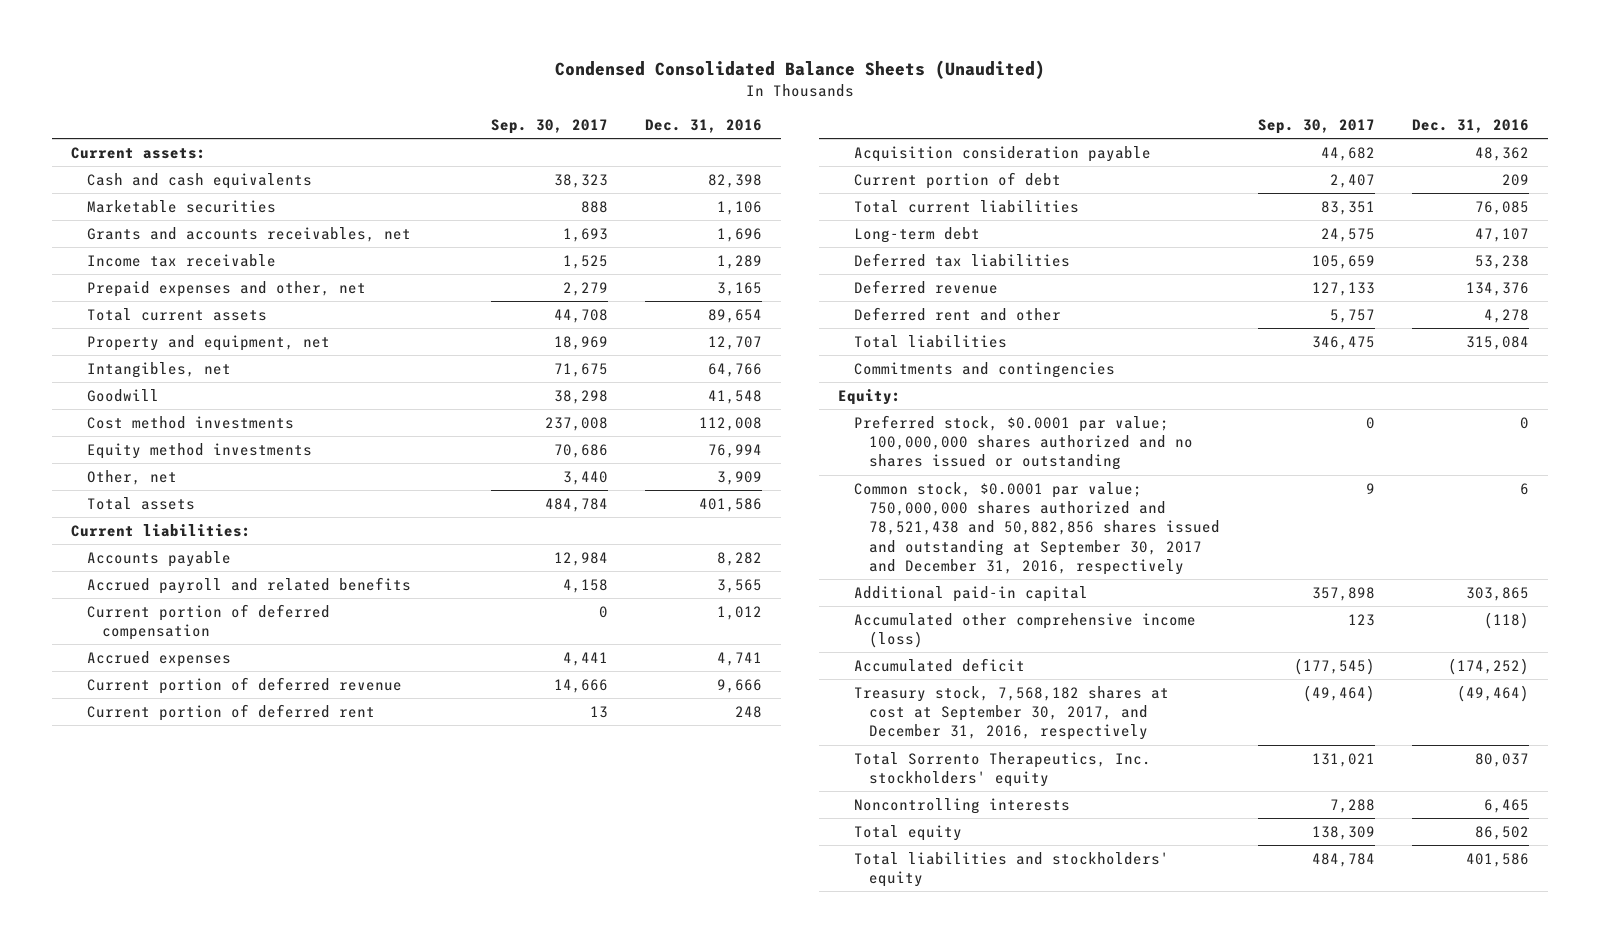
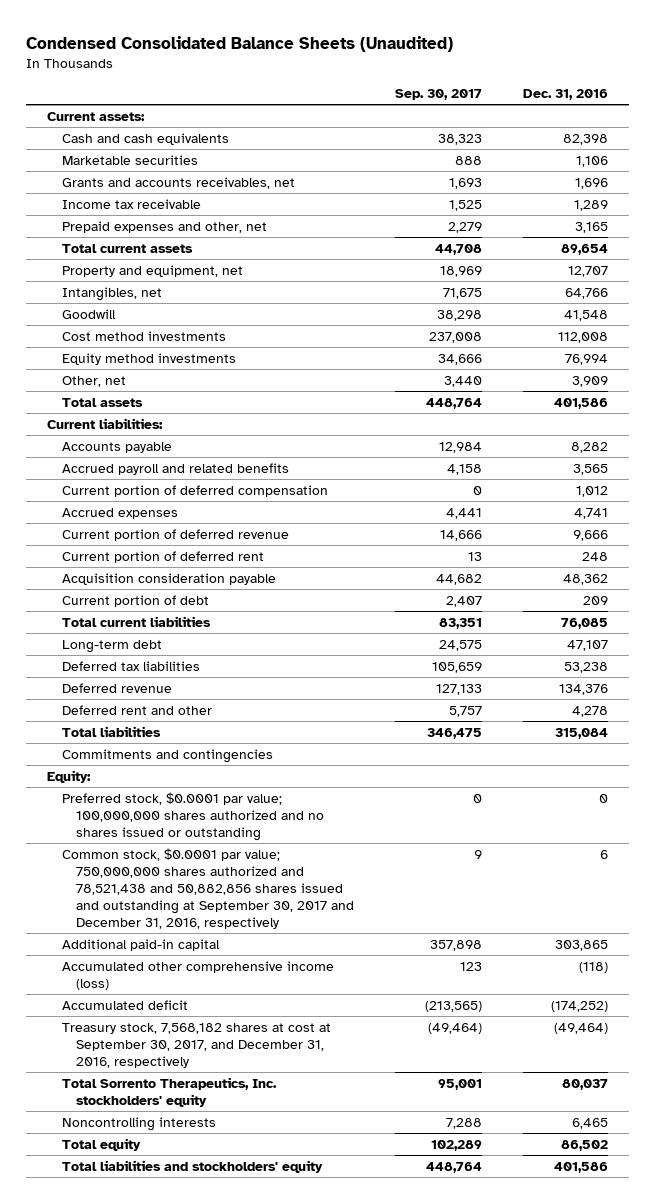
- Equity method investments | 70,686 | 76,994
+ Equity method investments | 34,666 | 76,994
- Total assets | 484,784 | 401,586
+ Total assets | 448,764 | 401,586
- Accumulated deficit | (177,545) | (174,252)
+ Accumulated deficit | (213,565) | (174,252)
- Total Sorrento Therapeutics, Inc. stockholders' equity | 131,021 | 80,037
+ Total Sorrento Therapeutics, Inc. stockholders' equity | 95,001 | 80,037
- Total equity | 138,309 | 86,502
- Total liabilities and stockholders' equity | 484,784 | 401,586
+ Total equity | 102,289 | 86,502
+ Total liabilities and stockholders' equity | 448,764 | 401,586

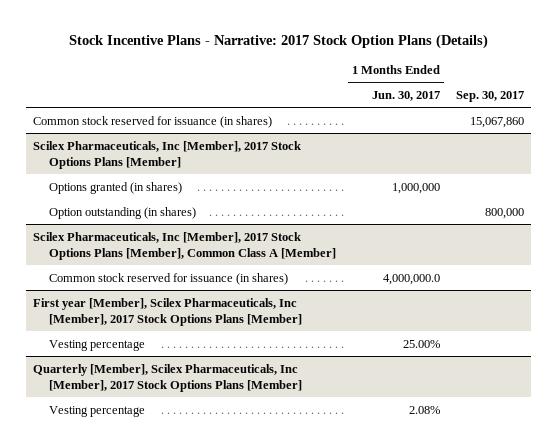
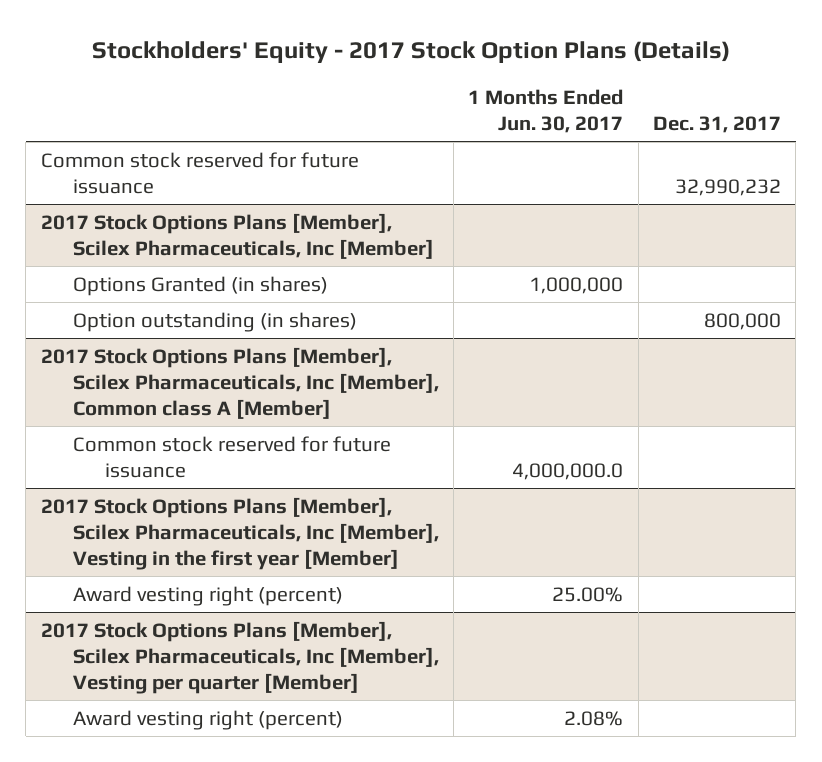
- Stock Incentive Plans - Narrative: 2017 Stock Option Plans (Details)
+ Stockholders' Equity - 2017 Stock Option Plans (Details)
- | 1 Months Ended Jun. 30, 2017 | Sep. 30, 2017
+ | 1 Months Ended Jun. 30, 2017 | Dec. 31, 2017
- Common stock reserved for issuance (in shares) | | 15,067,860
- Scilex Pharmaceuticals, Inc [Member], 2017 Stock Options Plans [Member]
- Options granted (in shares) | 1,000,000 |
+ Common stock reserved for future issuance | | 32,990,232
+ 2017 Stock Options Plans [Member], Scilex Pharmaceuticals, Inc [Member]
+ Options Granted (in shares) | 1,000,000 |
- Scilex Pharmaceuticals, Inc [Member], 2017 Stock Options Plans [Member], Common Class A [Member]
- Common stock reserved for issuance (in shares) | 4,000,000.0 |
- First year [Member], Scilex Pharmaceuticals, Inc [Member], 2017 Stock Options Plans [Member]
- Vesting percentage | 25.00% |
- Quarterly [Member], Scilex Pharmaceuticals, Inc [Member], 2017 Stock Options Plans [Member]
- Vesting percentage | 2.08% |
+ 2017 Stock Options Plans [Member], Scilex Pharmaceuticals, Inc [Member], Common class A [Member]
+ Common stock reserved for future issuance | 4,000,000.0 |
+ 2017 Stock Options Plans [Member], Scilex Pharmaceuticals, Inc [Member], Vesting in the first year [Member]
+ Award vesting right (percent) | 25.00% |
+ 2017 Stock Options Plans [Member], Scilex Pharmaceuticals, Inc [Member], Vesting per quarter [Member]
+ Award vesting right (percent) | 2.08% |

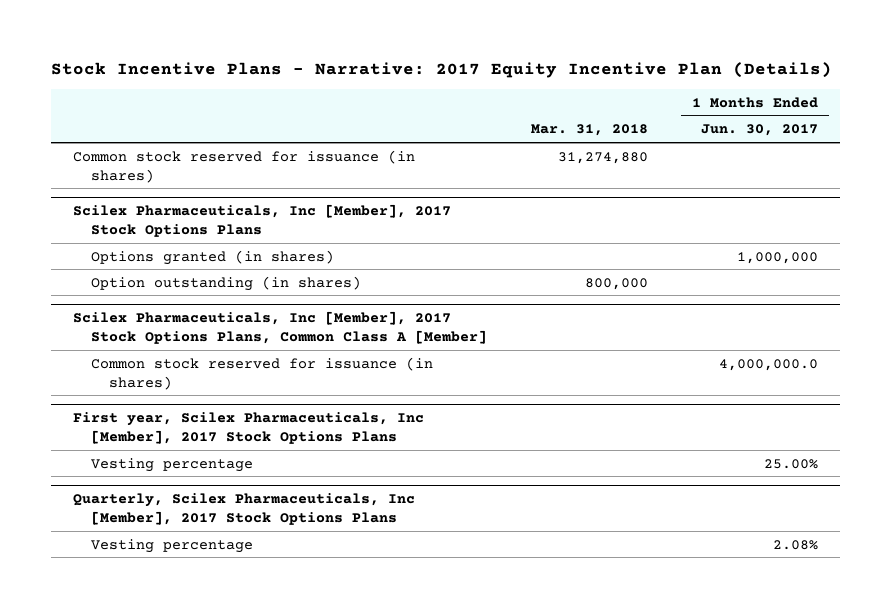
- Stockholders' Equity - 2017 Stock Option Plans (Details)
+ Stock Incentive Plans - Narrative: 2017 Equity Incentive Plan (Details)
- | 1 Months Ended Jun. 30, 2017 | Dec. 31, 2017
+ | Mar. 31, 2018 | 1 Months Ended Jun. 30, 2017
- Common stock reserved for future issuance | | 32,990,232
- 2017 Stock Options Plans [Member], Scilex Pharmaceuticals, Inc [Member]
- Options Granted (in shares) | 1,000,000 |
+ Common stock reserved for issuance (in shares) | 31,274,880 |
+ Scilex Pharmaceuticals, Inc [Member], 2017 Stock Options Plans
+ Options granted (in shares) | | 1,000,000
- 2017 Stock Options Plans [Member], Scilex Pharmaceuticals, Inc [Member], Common class A [Member]
- Common stock reserved for future issuance | 4,000,000.0 |
- 2017 Stock Options Plans [Member], Scilex Pharmaceuticals, Inc [Member], Vesting in the first year [Member]
- Award vesting right (percent) | 25.00% |
- 2017 Stock Options Plans [Member], Scilex Pharmaceuticals, Inc [Member], Vesting per quarter [Member]
- Award vesting right (percent) | 2.08% |
+ Scilex Pharmaceuticals, Inc [Member], 2017 Stock Options Plans, Common Class A [Member]
+ Common stock reserved for issuance (in shares) | | 4,000,000.0
+ First year, Scilex Pharmaceuticals, Inc [Member], 2017 Stock Options Plans
+ Vesting percentage | | 25.00%
+ Quarterly, Scilex Pharmaceuticals, Inc [Member], 2017 Stock Options Plans
+ Vesting percentage | | 2.08%

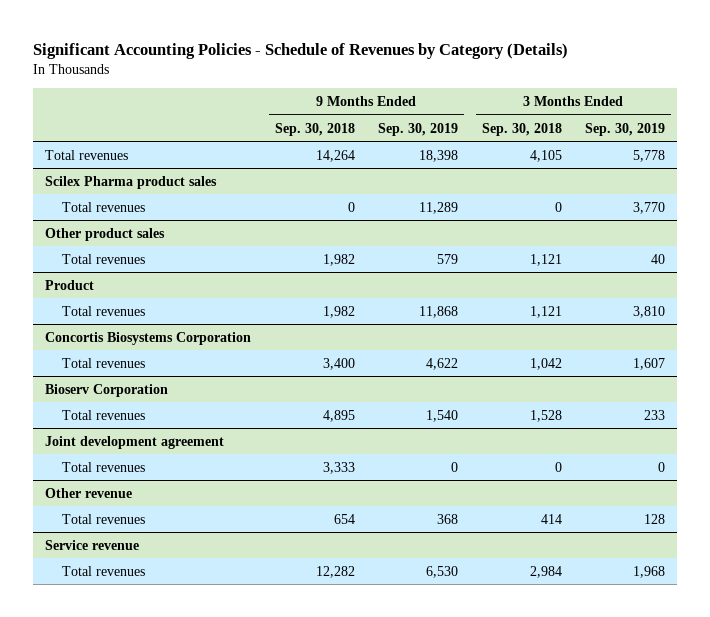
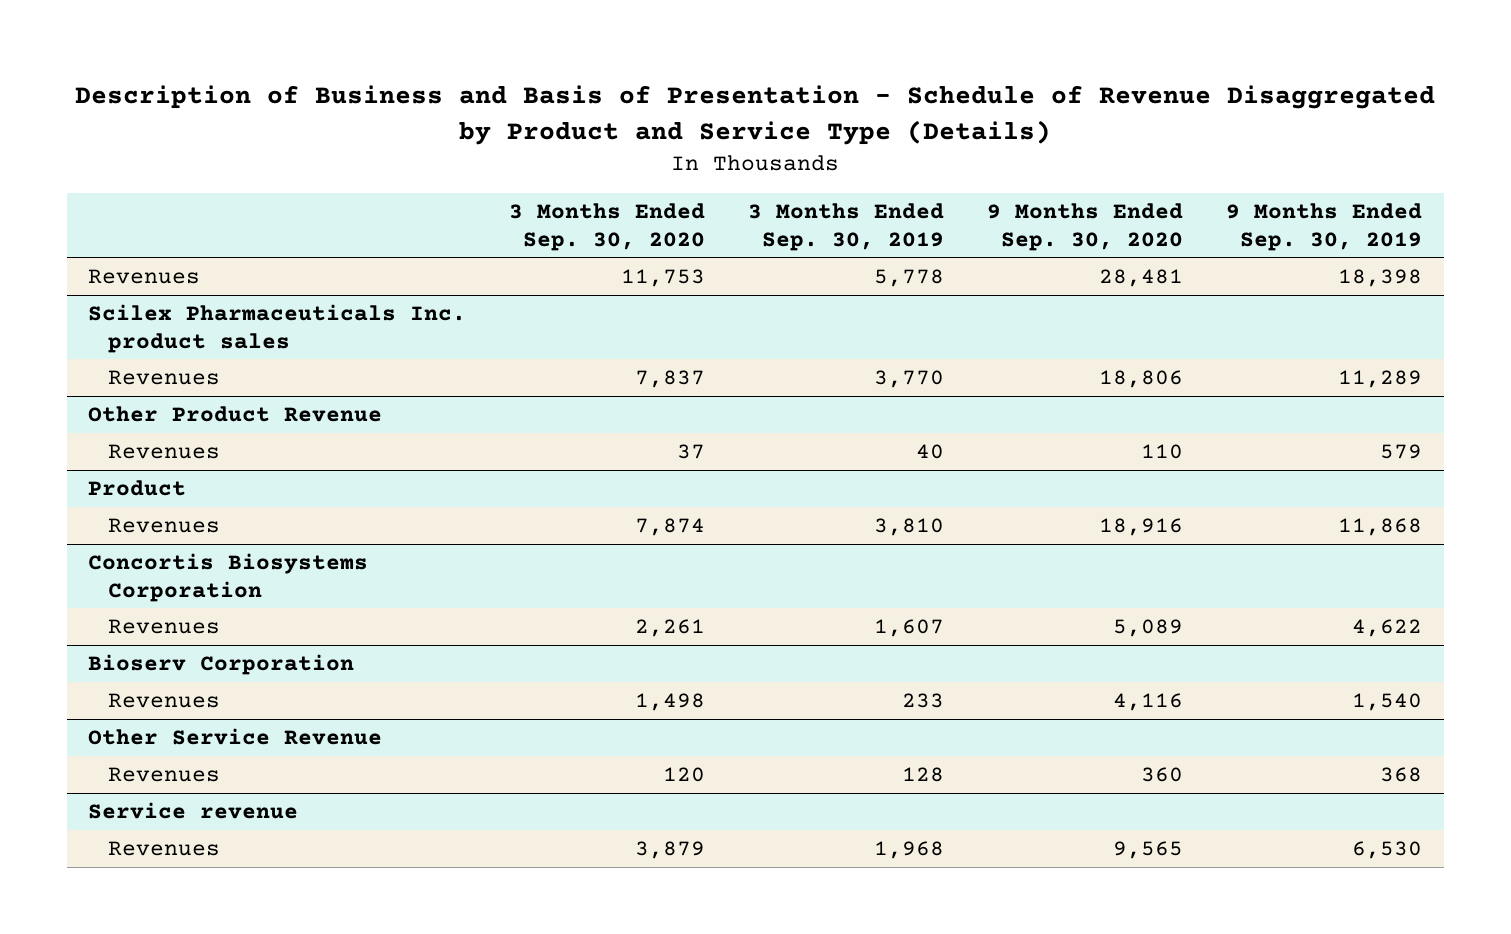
- Significant Accounting Policies - Schedule of Revenues by Category (Details)
+ Description of Business and Basis of Presentation - Schedule of Revenue Disaggregated by Product and Service Type (Details)
- | 9 Months Ended Sep. 30, 2018 | 9 Months Ended Sep. 30, 2019 | 3 Months Ended Sep. 30, 2018 | 3 Months Ended Sep. 30, 2019
+ | 3 Months Ended Sep. 30, 2020 | 3 Months Ended Sep. 30, 2019 | 9 Months Ended Sep. 30, 2020 | 9 Months Ended Sep. 30, 2019
- Total revenues | 14,264 | 18,398 | 4,105 | 5,778
- Scilex Pharma product sales
- Total revenues | 0 | 11,289 | 0 | 3,770
- Other product sales
- Total revenues | 1,982 | 579 | 1,121 | 40
+ Revenues | 11,753 | 5,778 | 28,481 | 18,398
+ Scilex Pharmaceuticals Inc. product sales
+ Revenues | 7,837 | 3,770 | 18,806 | 11,289
+ Other Product Revenue
+ Revenues | 37 | 40 | 110 | 579
@ Product
- Total revenues | 1,982 | 11,868 | 1,121 | 3,810
+ Revenues | 7,874 | 3,810 | 18,916 | 11,868
@ Concortis Biosystems Corporation
- Total revenues | 3,400 | 4,622 | 1,042 | 1,607
+ Revenues | 2,261 | 1,607 | 5,089 | 4,622
@ Bioserv Corporation
- Total revenues | 4,895 | 1,540 | 1,528 | 233
- Joint development agreement
- Total revenues | 3,333 | 0 | 0 | 0
- Other revenue
- Total revenues | 654 | 368 | 414 | 128
@ Bioserv Corporation
+ Revenues | 1,498 | 233 | 4,116 | 1,540
+ Other Service Revenue
+ Revenues | 120 | 128 | 360 | 368
@ Service revenue
- Total revenues | 12,282 | 6,530 | 2,984 | 1,968
+ Revenues | 3,879 | 1,968 | 9,565 | 6,530

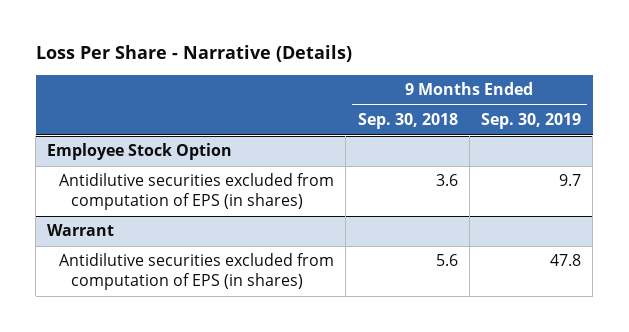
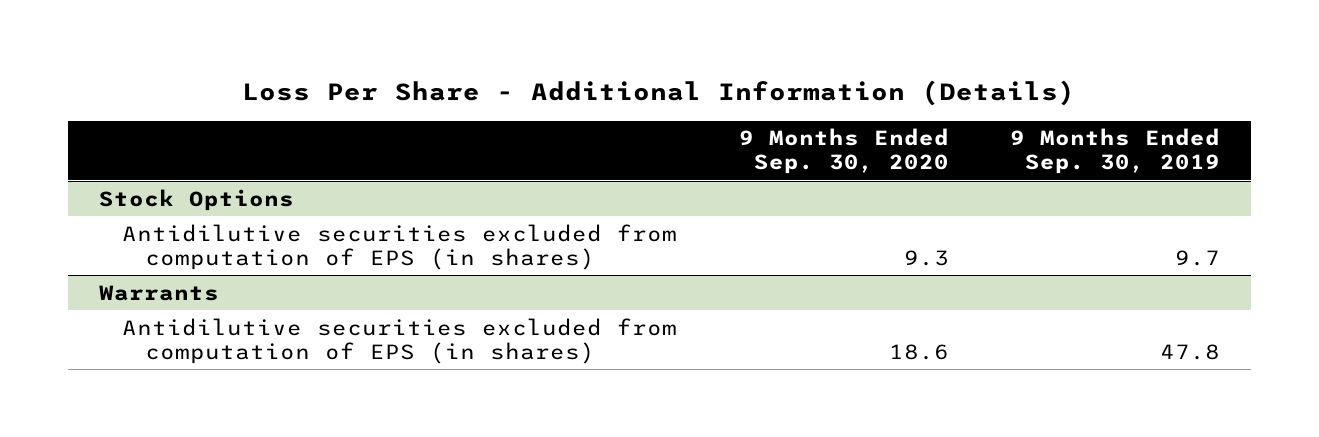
- Loss Per Share - Narrative (Details)
+ Loss Per Share - Additional Information (Details)
- | 9 Months Ended Sep. 30, 2018 | 9 Months Ended Sep. 30, 2019
+ | 9 Months Ended Sep. 30, 2020 | 9 Months Ended Sep. 30, 2019
- Employee Stock Option
+ Stock Options
- Warrant
+ Warrants

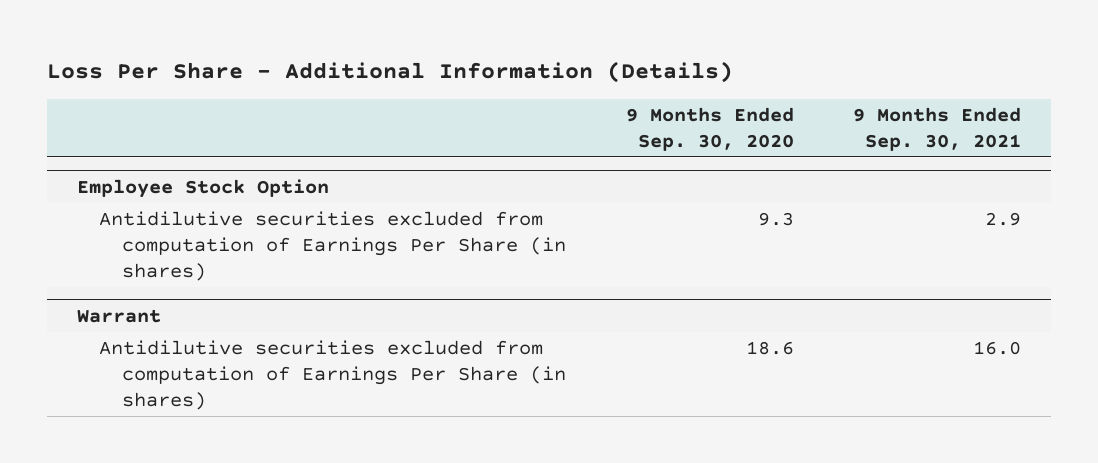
- | 9 Months Ended Sep. 30, 2020 | 9 Months Ended Sep. 30, 2019
+ | 9 Months Ended Sep. 30, 2020 | 9 Months Ended Sep. 30, 2021
- Stock Options
- Antidilutive securities excluded from computation of EPS (in shares) | 9.3 | 9.7
- Warrants
- Antidilutive securities excluded from computation of EPS (in shares) | 18.6 | 47.8
+ Employee Stock Option
+ Antidilutive securities excluded from computation of Earnings Per Share (in shares) | 9.3 | 2.9
+ Warrant
+ Antidilutive securities excluded from computation of Earnings Per Share (in shares) | 18.6 | 16.0

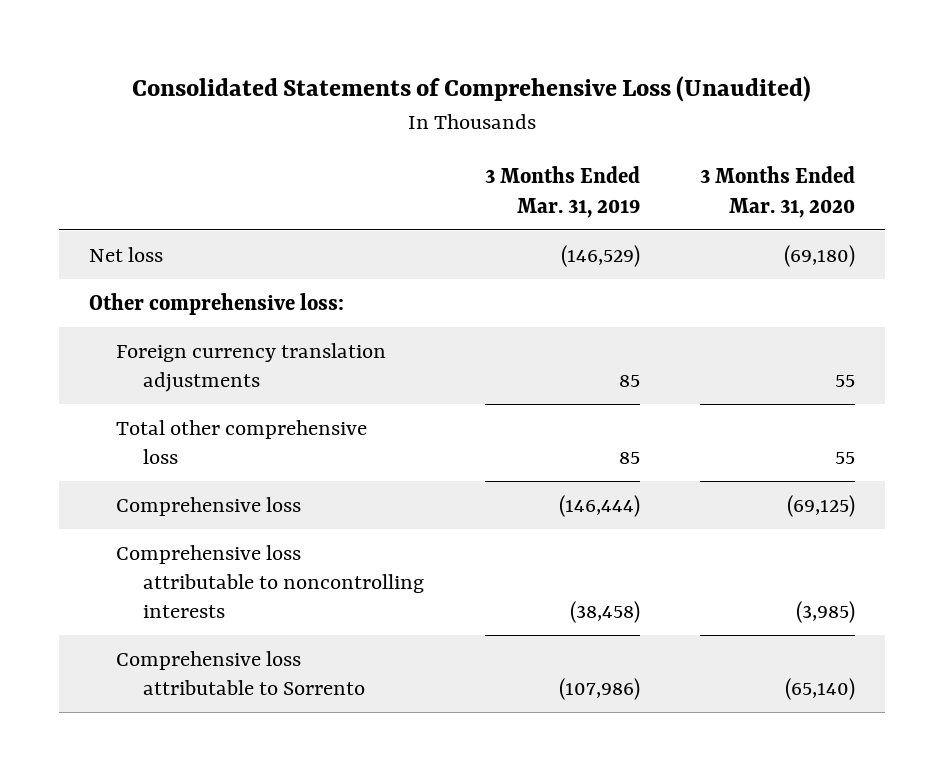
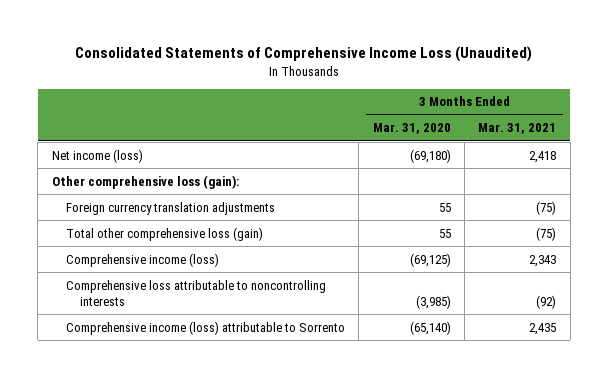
- Consolidated Statements of Comprehensive Loss (Unaudited)
+ Consolidated Statements of Comprehensive Income Loss (Unaudited)
- | 3 Months Ended Mar. 31, 2019 | 3 Months Ended Mar. 31, 2020
+ | 3 Months Ended Mar. 31, 2020 | 3 Months Ended Mar. 31, 2021
- Net loss | (146,529) | (69,180)
- Other comprehensive loss:
+ Net income (loss) | (69,180) | 2,418
+ Other comprehensive loss (gain):
- Total other comprehensive loss | 85 | 55
- Comprehensive loss | (146,444) | (69,125)
+ Total other comprehensive loss (gain) | 55 | (75)
+ Comprehensive income (loss) | (69,125) | 2,343
- Comprehensive loss attributable to Sorrento | (107,986) | (65,140)
+ Comprehensive income (loss) attributable to Sorrento | (65,140) | 2,435

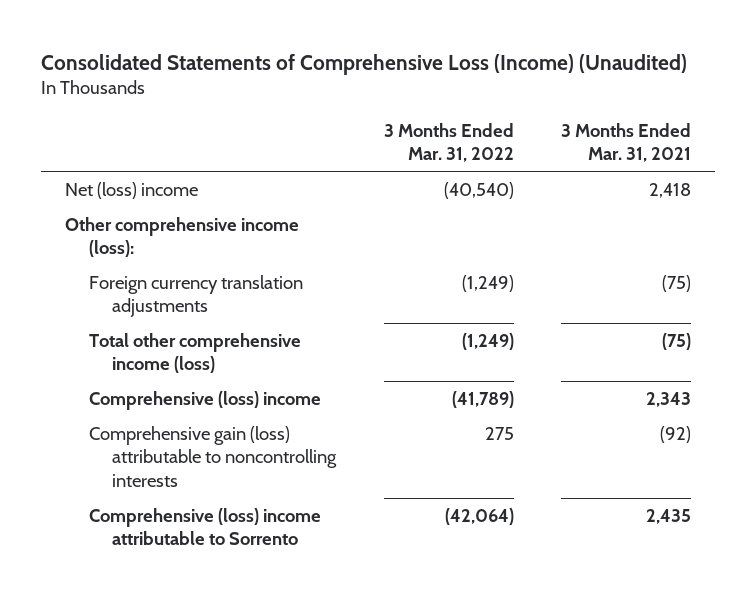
- Consolidated Statements of Comprehensive Income Loss (Unaudited)
+ Consolidated Statements of Comprehensive Loss (Income) (Unaudited)
- | 3 Months Ended Mar. 31, 2020 | 3 Months Ended Mar. 31, 2021
+ | 3 Months Ended Mar. 31, 2022 | 3 Months Ended Mar. 31, 2021
- Net income (loss) | (69,180) | 2,418
- Other comprehensive loss (gain):
+ Net (loss) income | (40,540) | 2,418
+ Other comprehensive income (loss):
- Total other comprehensive loss (gain) | 55 | (75)
- Comprehensive income (loss) | (69,125) | 2,343
- Comprehensive loss attributable to noncontrolling interests | (3,985) | (92)
- Comprehensive income (loss) attributable to Sorrento | (65,140) | 2,435
+ Total other comprehensive income (loss) | (1,249) | (75)
+ Comprehensive (loss) income | (41,789) | 2,343
+ Comprehensive gain (loss) attributable to noncontrolling interests | 275 | (92)
+ Comprehensive (loss) income attributable to Sorrento | (42,064) | 2,435

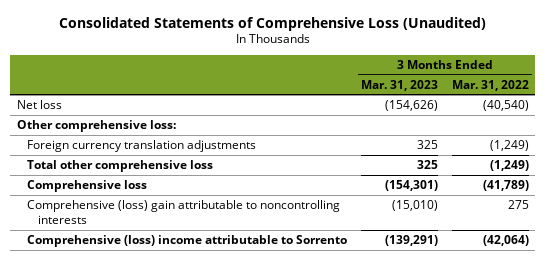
- Consolidated Statements of Comprehensive Loss (Income) (Unaudited)
+ Consolidated Statements of Comprehensive Loss (Unaudited)
- | 3 Months Ended Mar. 31, 2022 | 3 Months Ended Mar. 31, 2021
+ | 3 Months Ended Mar. 31, 2023 | 3 Months Ended Mar. 31, 2022
- Net (loss) income | (40,540) | 2,418
- Other comprehensive income (loss):
+ Net loss | (154,626) | (40,540)
+ Other comprehensive loss:
- Total other comprehensive income (loss) | (1,249) | (75)
- Comprehensive (loss) income | (41,789) | 2,343
- Comprehensive gain (loss) attributable to noncontrolling interests | 275 | (92)
+ Total other comprehensive loss | 325 | (1,249)
+ Comprehensive loss | (154,301) | (41,789)
+ Comprehensive (loss) gain attributable to noncontrolling interests | (15,010) | 275

